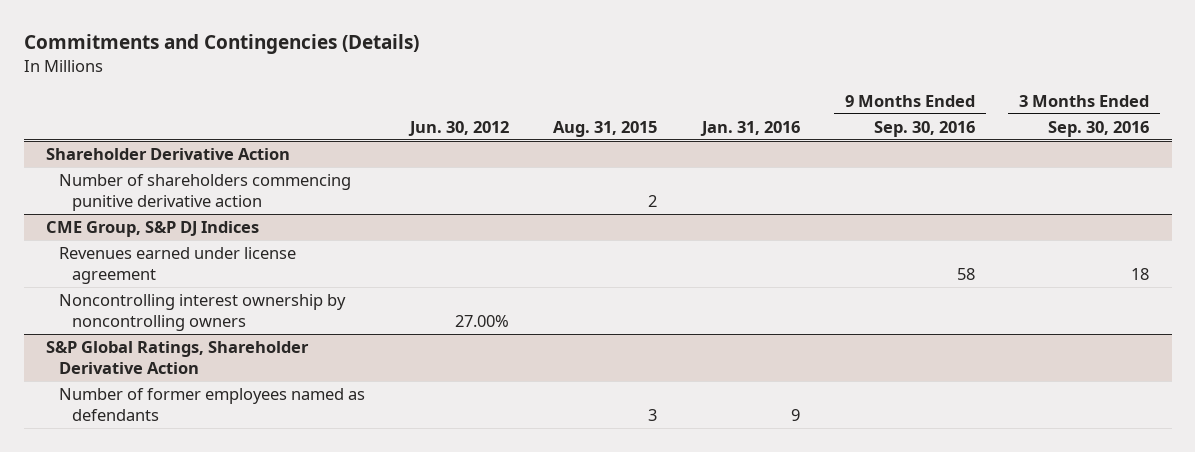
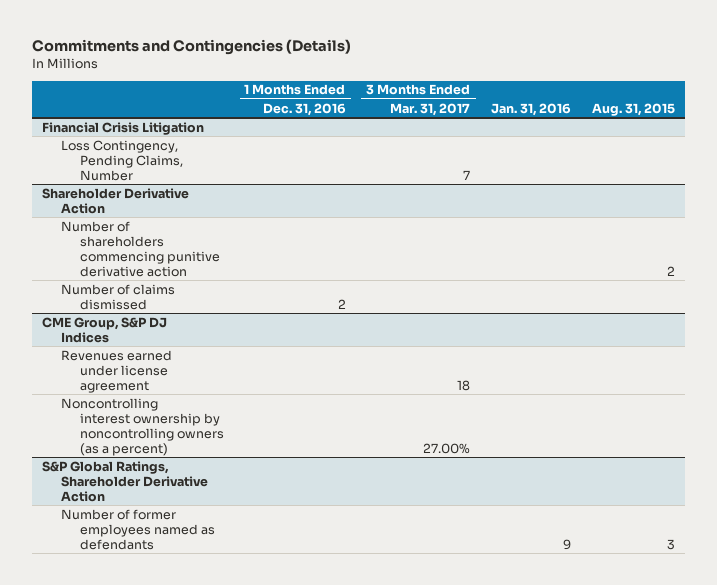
- | Jun. 30, 2012 | Aug. 31, 2015 | Jan. 31, 2016 | 9 Months Ended Sep. 30, 2016 | 3 Months Ended Sep. 30, 2016
+ | 1 Months Ended Dec. 31, 2016 | 3 Months Ended Mar. 31, 2017 | Jan. 31, 2016 | Aug. 31, 2015
+ Financial Crisis Litigation
+ Loss Contingency, Pending Claims, Number | | 7 | |
@ Shareholder Derivative Action
+ Number of claims dismissed | 2 | | |
@ CME Group, S&P DJ Indices
- Noncontrolling interest ownership by noncontrolling owners | 27.00% | | | |
+ Noncontrolling interest ownership by noncontrolling owners (as a percent) | | 27.00% | |

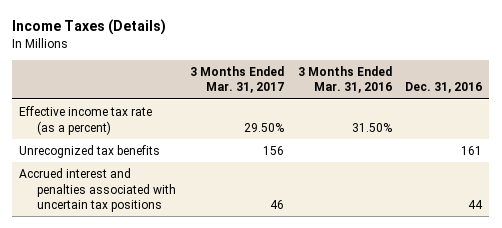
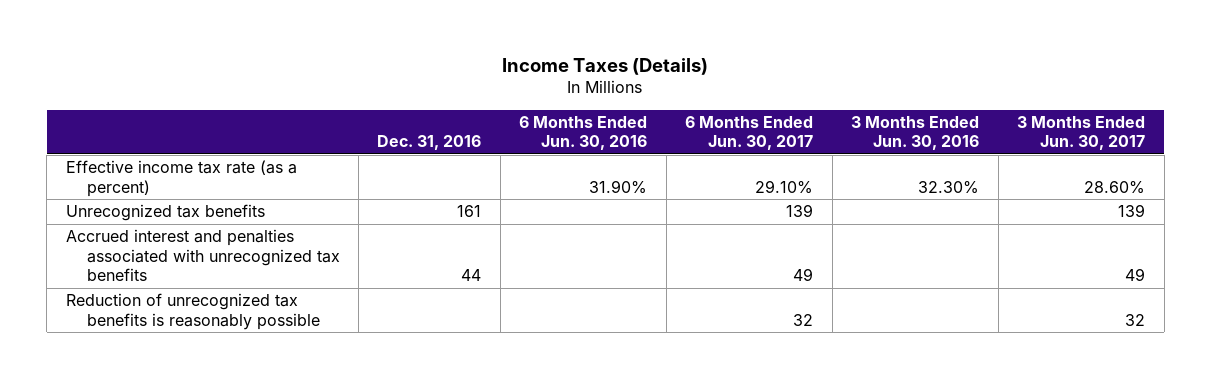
- | 3 Months Ended Mar. 31, 2017 | 3 Months Ended Mar. 31, 2016 | Dec. 31, 2016
+ | Dec. 31, 2016 | 6 Months Ended Jun. 30, 2016 | 6 Months Ended Jun. 30, 2017 | 3 Months Ended Jun. 30, 2016 | 3 Months Ended Jun. 30, 2017
- Accrued interest and penalties associated with uncertain tax positions | 46 | | 44
+ Accrued interest and penalties associated with unrecognized tax benefits | 44 | | 49 | | 49
+ Reduction of unrecognized tax benefits is reasonably possible | | | 32 | | 32

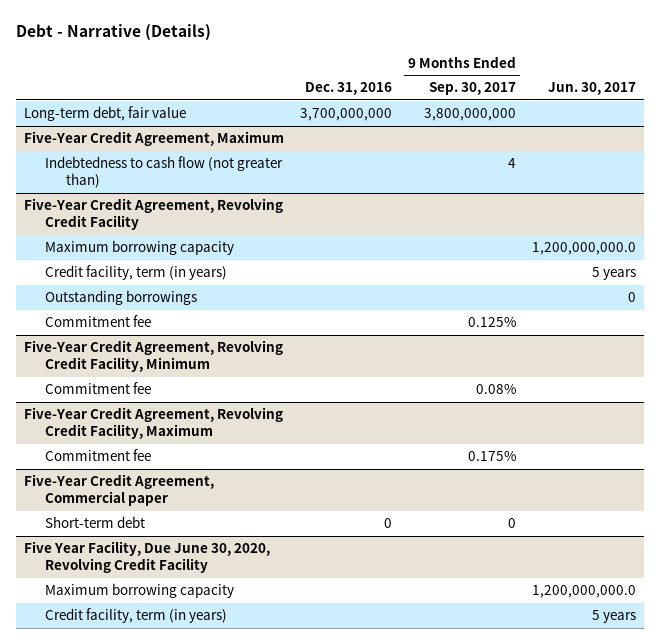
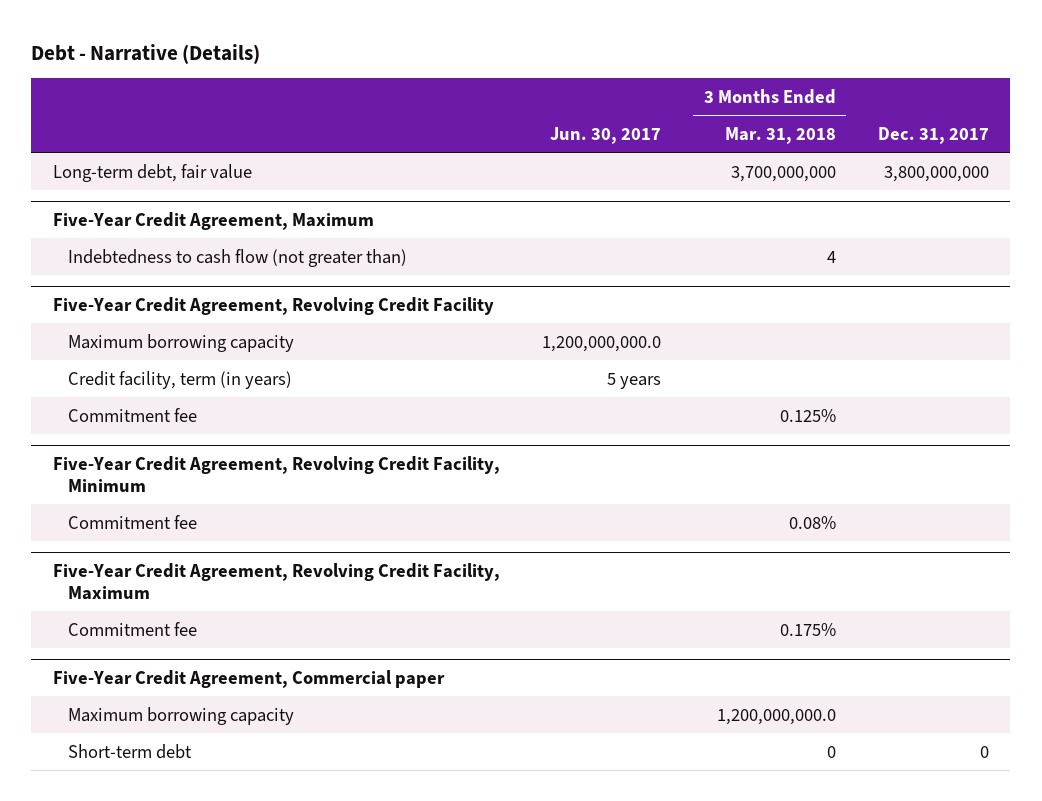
- | Dec. 31, 2016 | 9 Months Ended Sep. 30, 2017 | Jun. 30, 2017
+ | Jun. 30, 2017 | 3 Months Ended Mar. 31, 2018 | Dec. 31, 2017
@ Five-Year Credit Agreement, Revolving Credit Facility
- Outstanding borrowings | | | 0
@ Five-Year Credit Agreement, Commercial paper
+ Maximum borrowing capacity | | 1,200,000,000.0 |
- Five Year Facility, Due June 30, 2020, Revolving Credit Facility
- Maximum borrowing capacity | | | 1,200,000,000.0
- Credit facility, term (in years) | | | 5 years

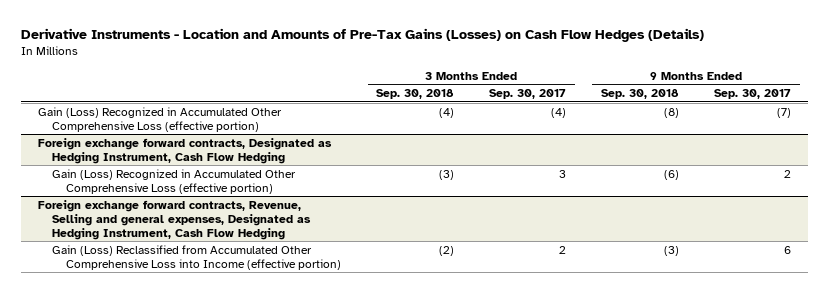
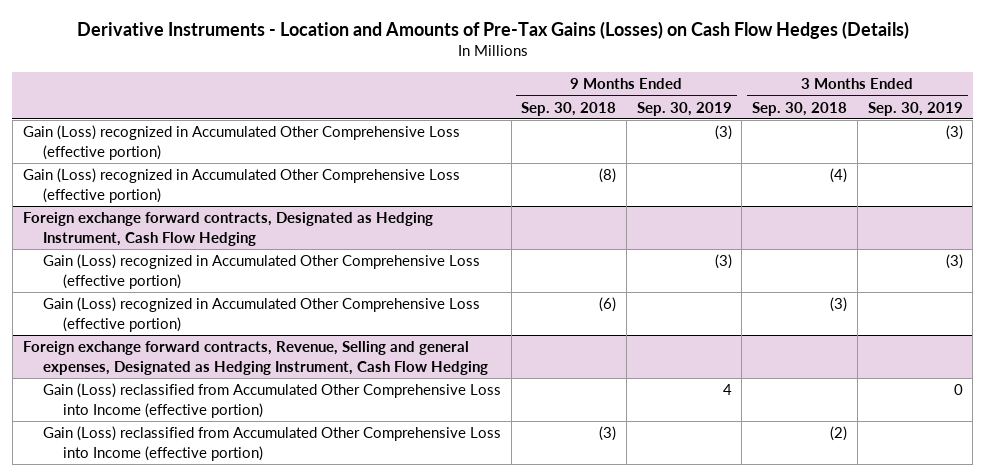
- | 3 Months Ended Sep. 30, 2018 | 3 Months Ended Sep. 30, 2017 | 9 Months Ended Sep. 30, 2018 | 9 Months Ended Sep. 30, 2017
+ | 9 Months Ended Sep. 30, 2018 | 9 Months Ended Sep. 30, 2019 | 3 Months Ended Sep. 30, 2018 | 3 Months Ended Sep. 30, 2019
- Gain (Loss) Recognized in Accumulated Other Comprehensive Loss (effective portion) | (4) | (4) | (8) | (7)
+ Gain (Loss) recognized in Accumulated Other Comprehensive Loss (effective portion) | | (3) | | (3)
+ Gain (Loss) recognized in Accumulated Other Comprehensive Loss (effective portion) | (8) | | (4) |
@ Foreign exchange forward contracts, Designated as Hedging Instrument, Cash Flow Hedging
- Gain (Loss) Recognized in Accumulated Other Comprehensive Loss (effective portion) | (3) | 3 | (6) | 2
+ Gain (Loss) recognized in Accumulated Other Comprehensive Loss (effective portion) | | (3) | | (3)
+ Gain (Loss) recognized in Accumulated Other Comprehensive Loss (effective portion) | (6) | | (3) |
@ Foreign exchange forward contracts, Revenue, Selling and general expenses, Designated as Hedging Instrument, Cash Flow Hedging
- Gain (Loss) Reclassified from Accumulated Other Comprehensive Loss into Income (effective portion) | (2) | 2 | (3) | 6
+ Gain (Loss) reclassified from Accumulated Other Comprehensive Loss into Income (effective portion) | | 4 | | 0
+ Gain (Loss) reclassified from Accumulated Other Comprehensive Loss into Income (effective portion) | (3) | | (2) |

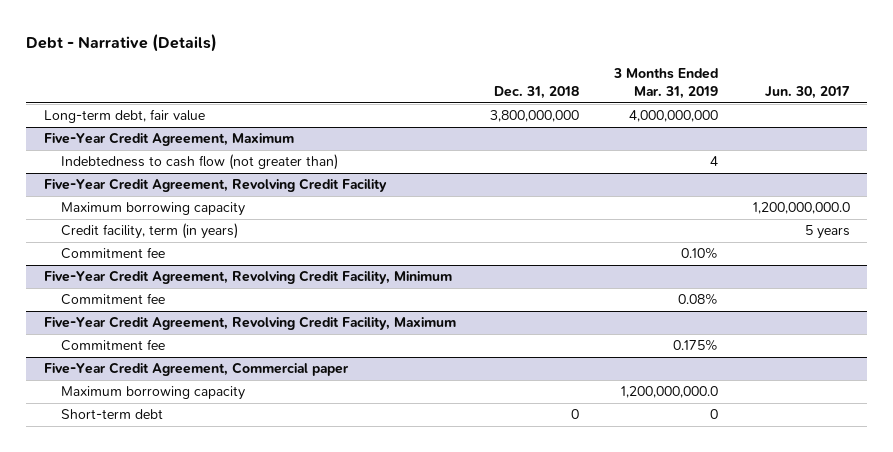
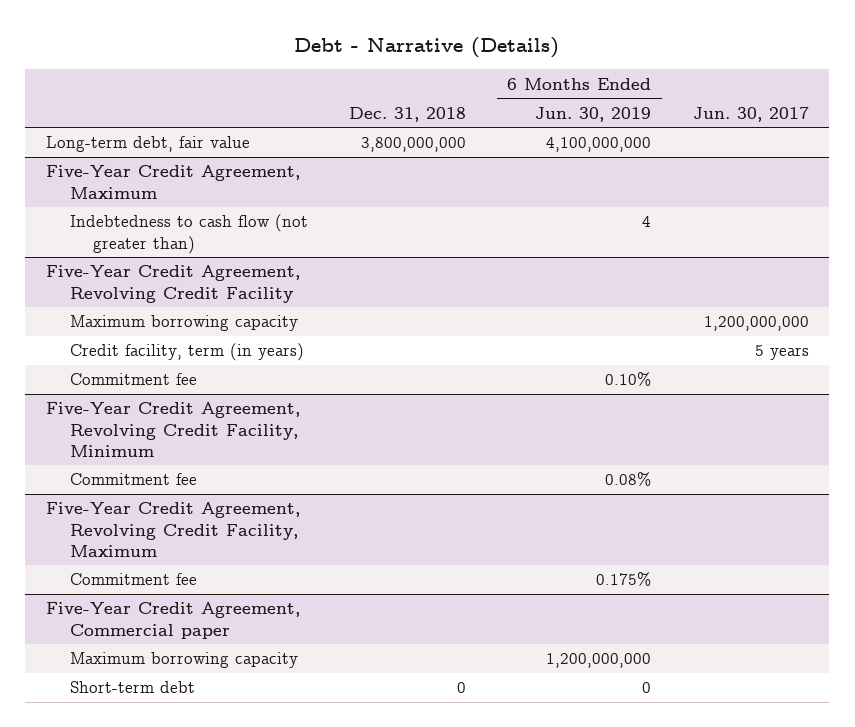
- | Dec. 31, 2018 | 3 Months Ended Mar. 31, 2019 | Jun. 30, 2017
+ | Dec. 31, 2018 | 6 Months Ended Jun. 30, 2019 | Jun. 30, 2017
@ Five-Year Credit Agreement, Revolving Credit Facility
- Maximum borrowing capacity | | | 1,200,000,000.0
+ Maximum borrowing capacity | | | 1,200,000,000

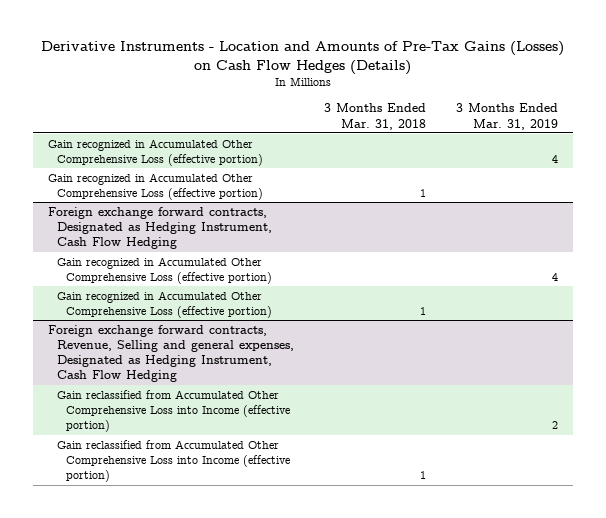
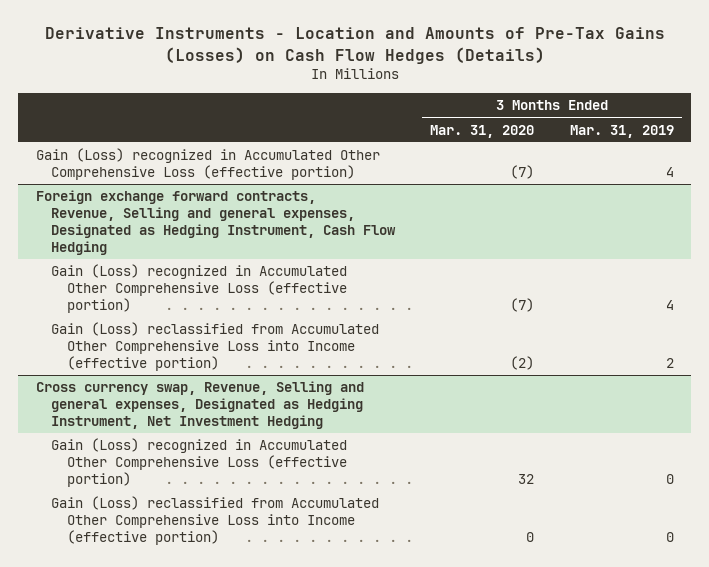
- | 3 Months Ended Mar. 31, 2018 | 3 Months Ended Mar. 31, 2019
+ | 3 Months Ended Mar. 31, 2020 | 3 Months Ended Mar. 31, 2019
- Gain recognized in Accumulated Other Comprehensive Loss (effective portion) | | 4
- Gain recognized in Accumulated Other Comprehensive Loss (effective portion) | 1 |
- Foreign exchange forward contracts, Designated as Hedging Instrument, Cash Flow Hedging
- Gain recognized in Accumulated Other Comprehensive Loss (effective portion) | | 4
- Gain recognized in Accumulated Other Comprehensive Loss (effective portion) | 1 |
+ Gain (Loss) recognized in Accumulated Other Comprehensive Loss (effective portion) | (7) | 4
@ Foreign exchange forward contracts, Revenue, Selling and general expenses, Designated as Hedging Instrument, Cash Flow Hedging
- Gain reclassified from Accumulated Other Comprehensive Loss into Income (effective portion) | | 2
- Gain reclassified from Accumulated Other Comprehensive Loss into Income (effective portion) | 1 |
+ Gain (Loss) recognized in Accumulated Other Comprehensive Loss (effective portion) | (7) | 4
+ Gain (Loss) reclassified from Accumulated Other Comprehensive Loss into Income (effective portion) | (2) | 2
+ Cross currency swap, Revenue, Selling and general expenses, Designated as Hedging Instrument, Net Investment Hedging
+ Gain (Loss) recognized in Accumulated Other Comprehensive Loss (effective portion) | 32 | 0
+ Gain (Loss) reclassified from Accumulated Other Comprehensive Loss into Income (effective portion) | 0 | 0

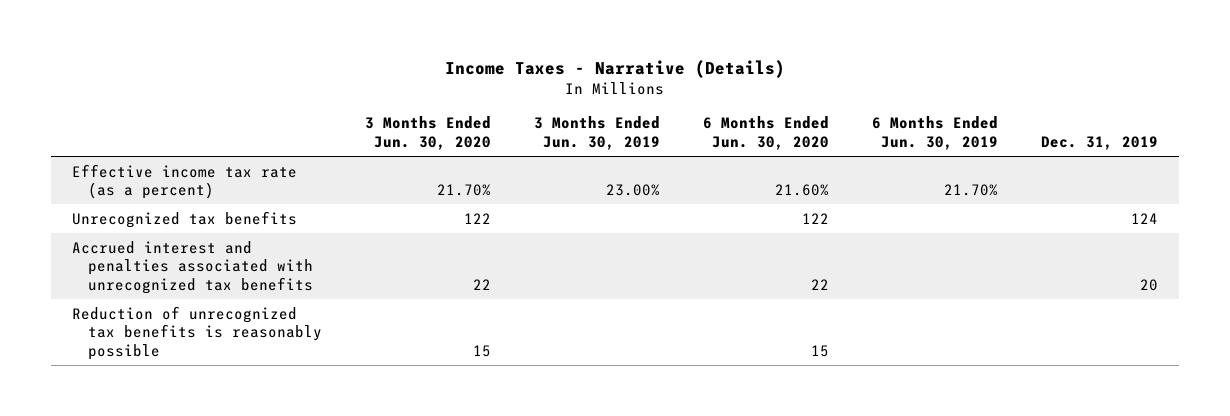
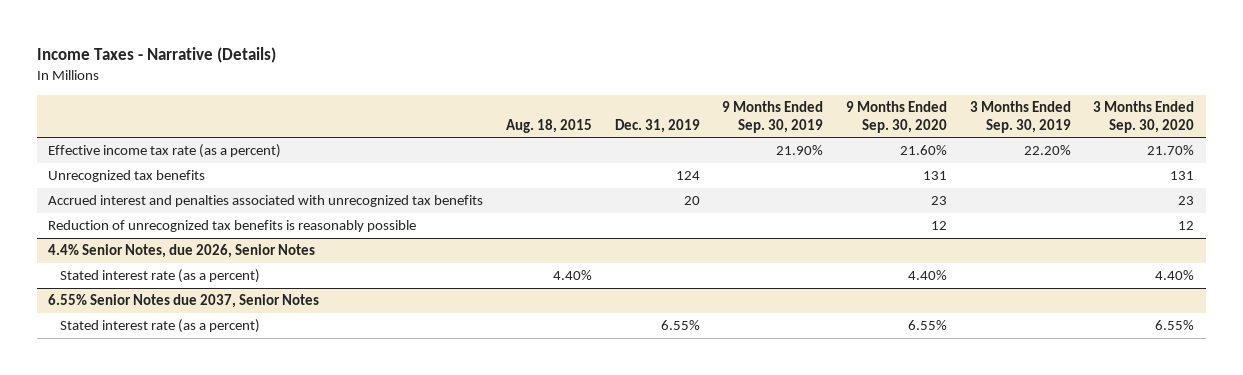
- | 3 Months Ended Jun. 30, 2020 | 3 Months Ended Jun. 30, 2019 | 6 Months Ended Jun. 30, 2020 | 6 Months Ended Jun. 30, 2019 | Dec. 31, 2019
+ | Aug. 18, 2015 | Dec. 31, 2019 | 9 Months Ended Sep. 30, 2019 | 9 Months Ended Sep. 30, 2020 | 3 Months Ended Sep. 30, 2019 | 3 Months Ended Sep. 30, 2020
+ 4.4% Senior Notes, due 2026, Senior Notes
+ Stated interest rate (as a percent) | 4.40% | | | 4.40% | | 4.40%
+ 6.55% Senior Notes due 2037, Senior Notes
+ Stated interest rate (as a percent) | | 6.55% | | 6.55% | | 6.55%

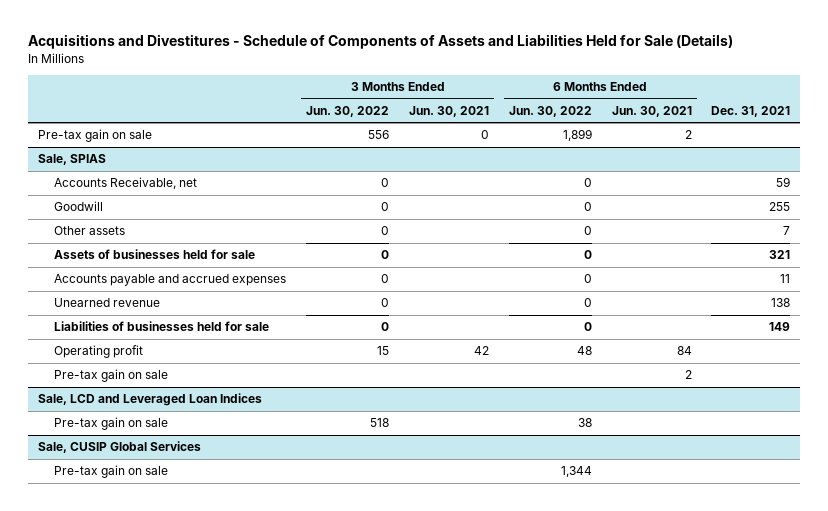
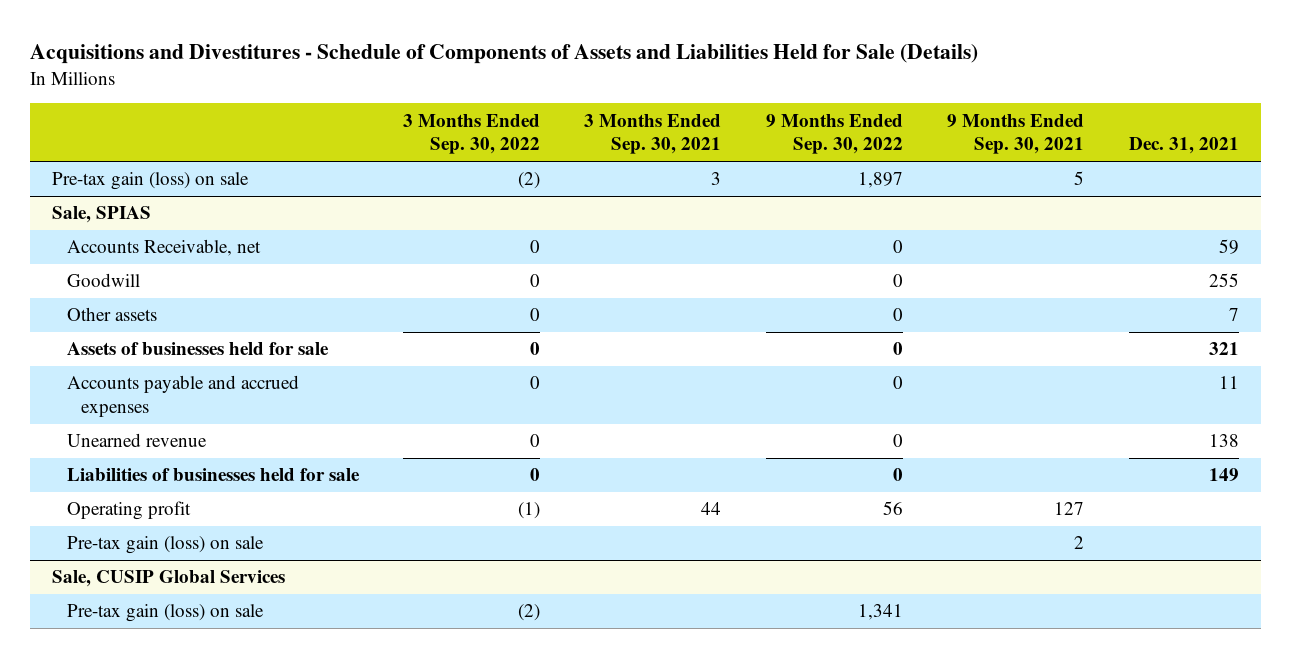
- | 3 Months Ended Jun. 30, 2022 | 3 Months Ended Jun. 30, 2021 | 6 Months Ended Jun. 30, 2022 | 6 Months Ended Jun. 30, 2021 | Dec. 31, 2021
+ | 3 Months Ended Sep. 30, 2022 | 3 Months Ended Sep. 30, 2021 | 9 Months Ended Sep. 30, 2022 | 9 Months Ended Sep. 30, 2021 | Dec. 31, 2021
- Pre-tax gain on sale | 556 | 0 | 1,899 | 2 |
+ Pre-tax gain (loss) on sale | (2) | 3 | 1,897 | 5 |
@ Sale, SPIAS
- Pre-tax gain on sale | | | | 2 |
- Sale, LCD and Leveraged Loan Indices
- Pre-tax gain on sale | 518 | | 38 | |
@ Sale, SPIAS
+ Pre-tax gain (loss) on sale | | | | 2 |
@ Sale, CUSIP Global Services
- Pre-tax gain on sale | | | 1,344 | |
+ Pre-tax gain (loss) on sale | (2) | | 1,341 | |

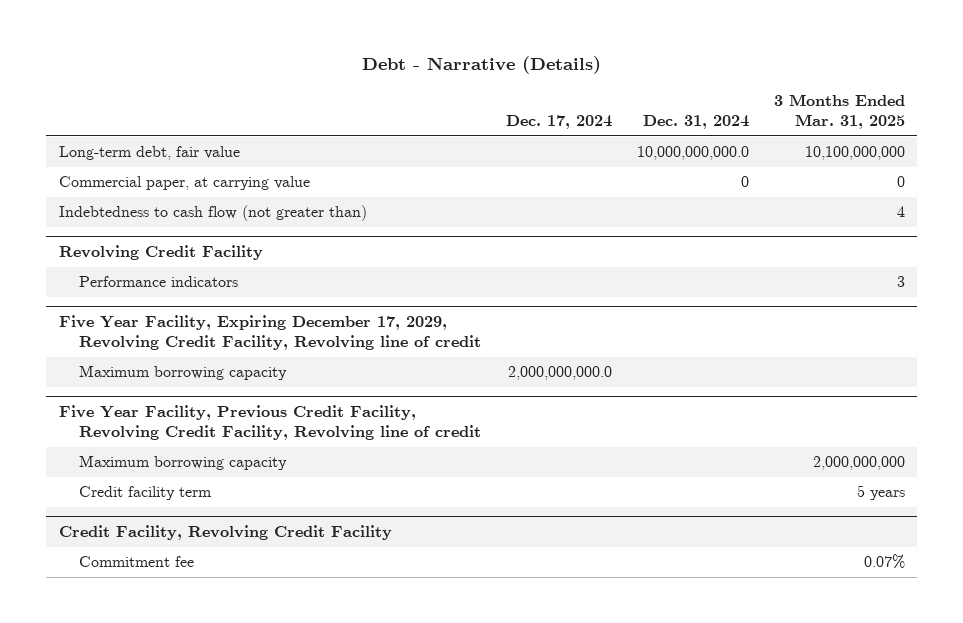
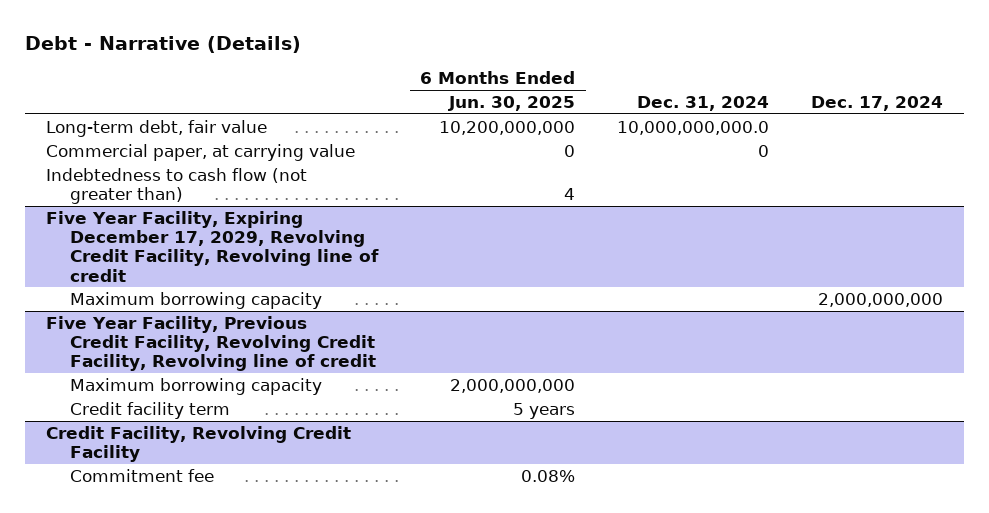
- | Dec. 17, 2024 | Dec. 31, 2024 | 3 Months Ended Mar. 31, 2025
+ | 6 Months Ended Jun. 30, 2025 | Dec. 31, 2024 | Dec. 17, 2024
- Revolving Credit Facility
- Performance indicators | | | 3
@ Five Year Facility, Expiring December 17, 2029, Revolving Credit Facility, Revolving line of credit
- Maximum borrowing capacity | 2,000,000,000.0 | |
+ Maximum borrowing capacity | | | 2,000,000,000

